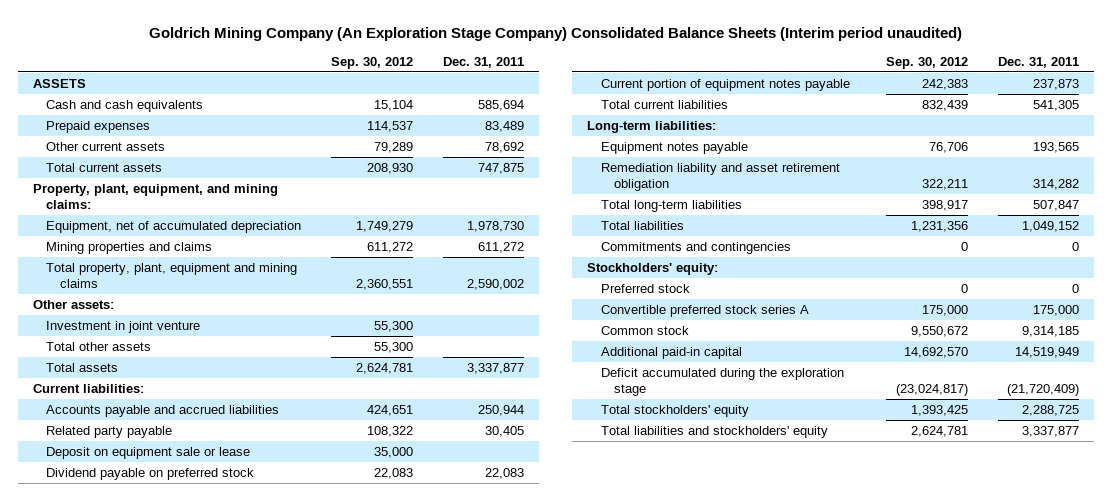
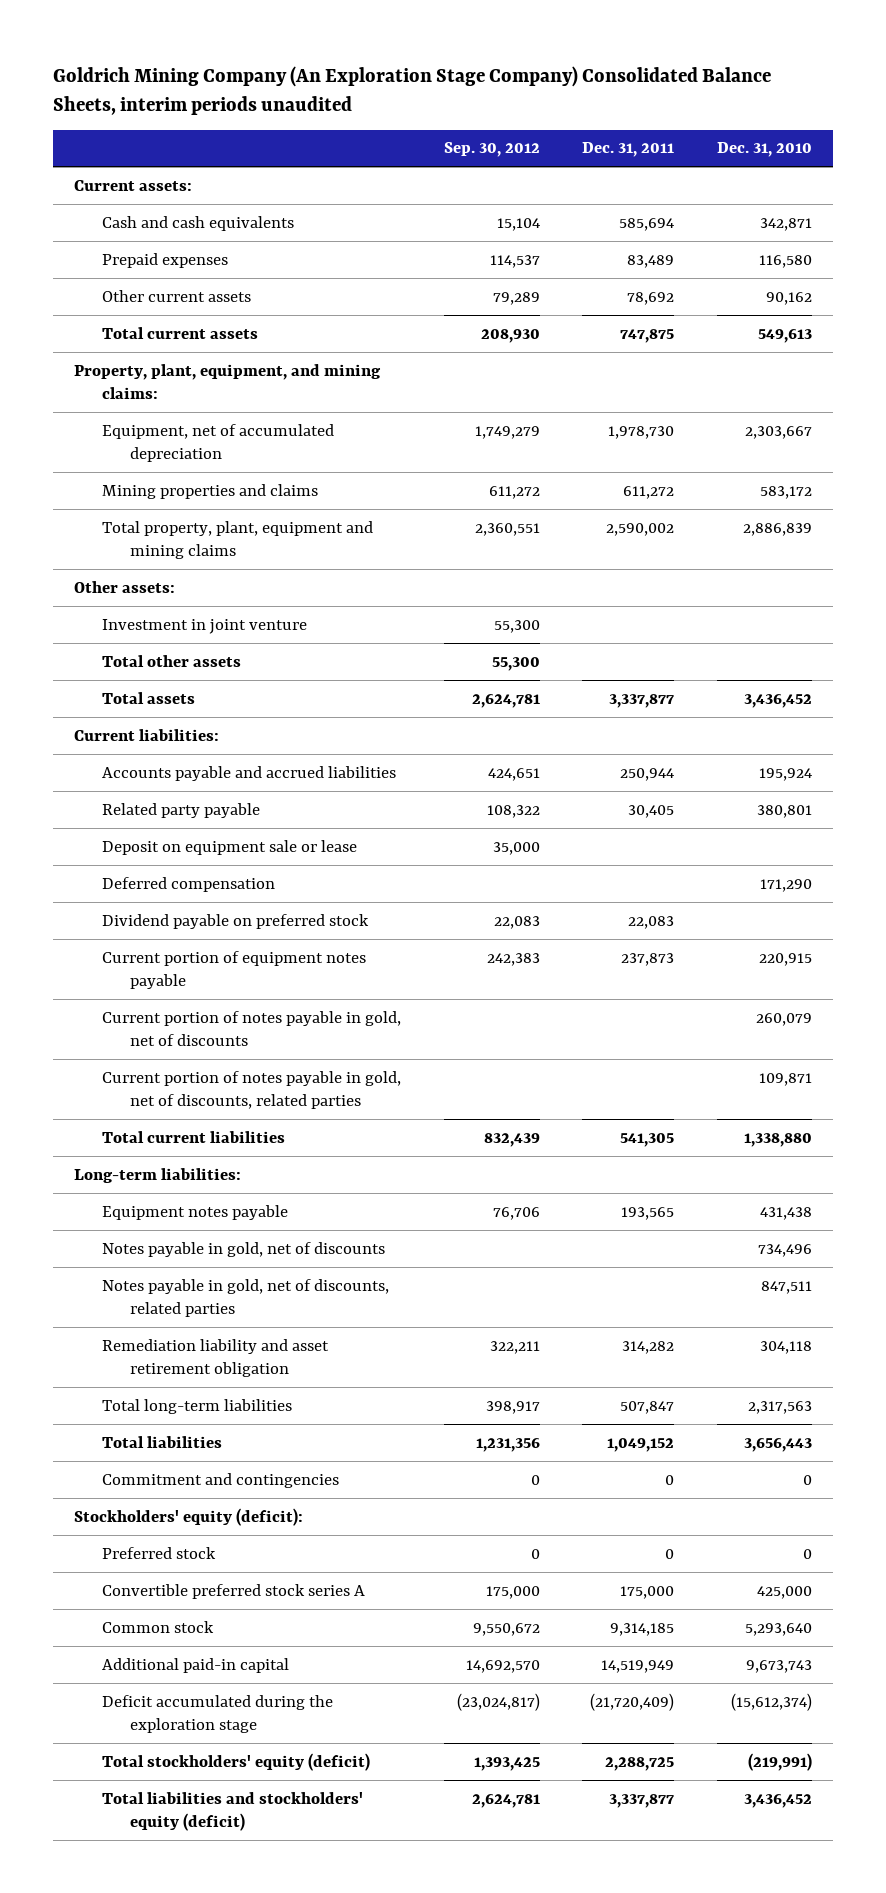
- Goldrich Mining Company (An Exploration Stage Company) Consolidated Balance Sheets (Interim period unaudited)
+ Goldrich Mining Company (An Exploration Stage Company) Consolidated Balance Sheets, interim periods unaudited
- | Sep. 30, 2012 | Dec. 31, 2011
+ | Sep. 30, 2012 | Dec. 31, 2011 | Dec. 31, 2010
- ASSETS
+ Current assets:
+ Deferred compensation | | | 171,290
+ Current portion of notes payable in gold, net of discounts | | | 260,079
+ Current portion of notes payable in gold, net of discounts, related parties | | | 109,871
+ Notes payable in gold, net of discounts | | | 734,496
+ Notes payable in gold, net of discounts, related parties | | | 847,511
- Commitments and contingencies | 0 | 0
- Stockholders' equity:
+ Commitment and contingencies | 0 | 0 | 0
+ Stockholders' equity (deficit):
- Total stockholders' equity | 1,393,425 | 2,288,725
- Total liabilities and stockholders' equity | 2,624,781 | 3,337,877
+ Total stockholders' equity (deficit) | 1,393,425 | 2,288,725 | (219,991)
+ Total liabilities and stockholders' equity (deficit) | 2,624,781 | 3,337,877 | 3,436,452

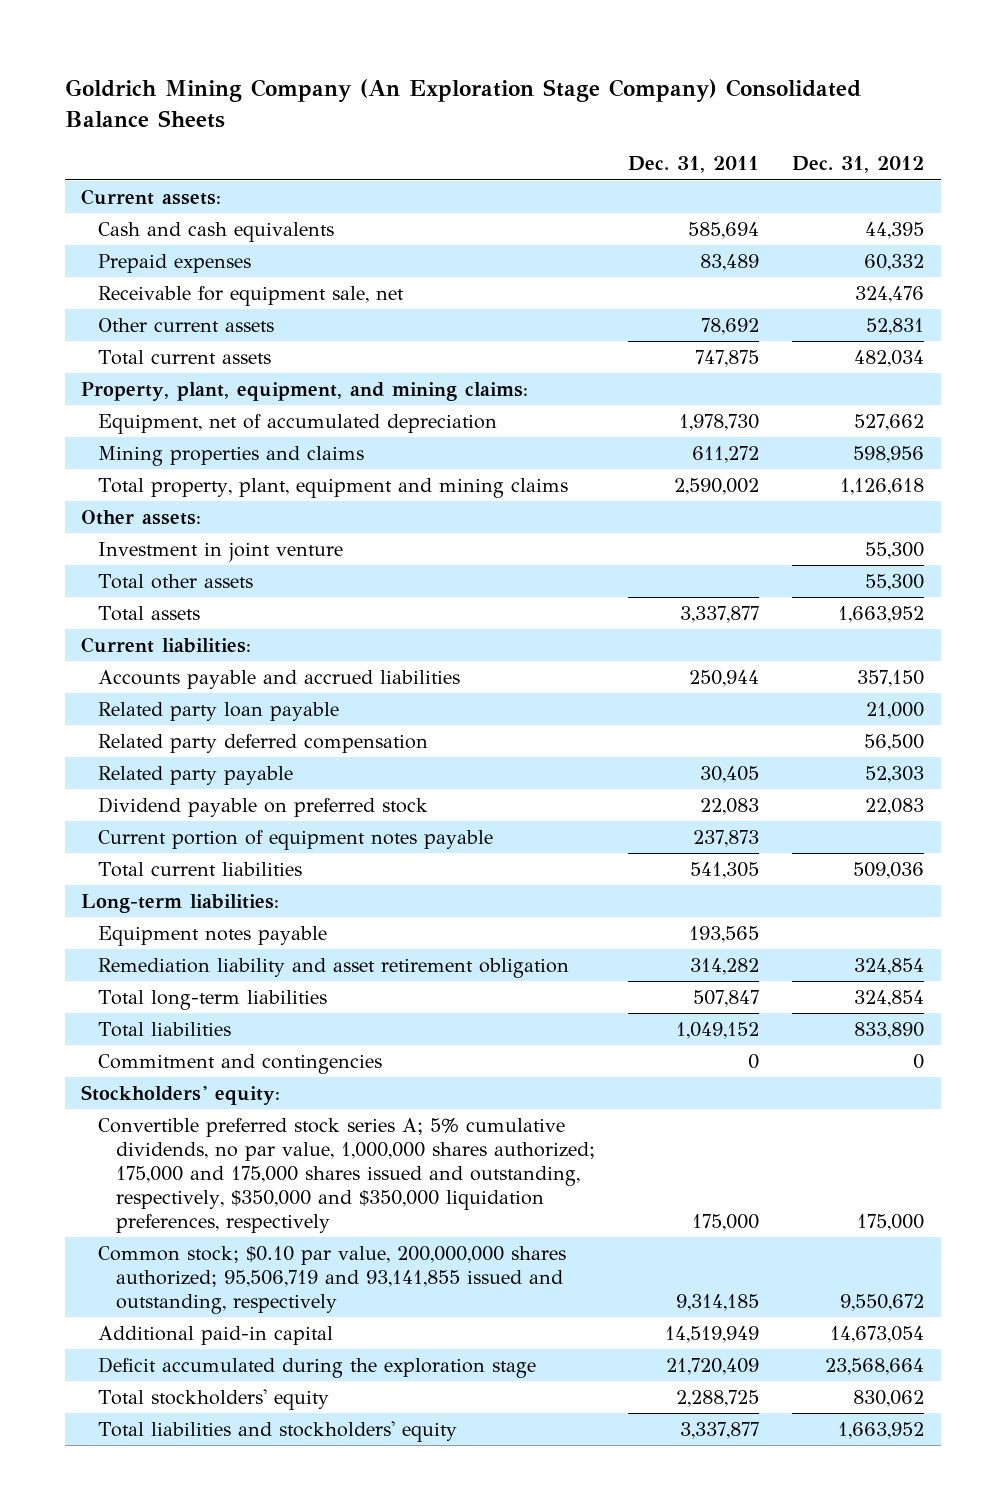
- Goldrich Mining Company (An Exploration Stage Company) Consolidated Balance Sheets, interim periods unaudited
+ Goldrich Mining Company (An Exploration Stage Company) Consolidated Balance Sheets
- | Sep. 30, 2012 | Dec. 31, 2011 | Dec. 31, 2010
+ | Dec. 31, 2011 | Dec. 31, 2012
+ Receivable for equipment sale, net | | 324,476
+ Related party loan payable | | 21,000
+ Related party deferred compensation | | 56,500
- Deposit on equipment sale or lease | 35,000 | |
- Deferred compensation | | | 171,290
- Current portion of notes payable in gold, net of discounts | | | 260,079
- Current portion of notes payable in gold, net of discounts, related parties | | | 109,871
- Notes payable in gold, net of discounts | | | 734,496
- Notes payable in gold, net of discounts, related parties | | | 847,511
- Stockholders' equity (deficit):
- Preferred stock | 0 | 0 | 0
- Convertible preferred stock series A | 175,000 | 175,000 | 425,000
- Common stock | 9,550,672 | 9,314,185 | 5,293,640
+ Stockholders' equity:
+ Convertible preferred stock series A; 5% cumulative dividends, no par value, 1,000,000 shares authorized; 175,000 and 175,000 shares issued and outstanding, respectively, $350,000 and $350,000 liquidation preferences, respectively | 175,000 | 175,000
+ Common stock; $0.10 par value, 200,000,000 shares authorized; 95,506,719 and 93,141,855 issued and outstanding, respectively | 9,314,185 | 9,550,672
- Deficit accumulated during the exploration stage | (23,024,817) | (21,720,409) | (15,612,374)
- Total stockholders' equity (deficit) | 1,393,425 | 2,288,725 | (219,991)
- Total liabilities and stockholders' equity (deficit) | 2,624,781 | 3,337,877 | 3,436,452
+ Deficit accumulated during the exploration stage | 21,720,409 | 23,568,664
+ Total stockholders' equity | 2,288,725 | 830,062
+ Total liabilities and stockholders' equity | 3,337,877 | 1,663,952

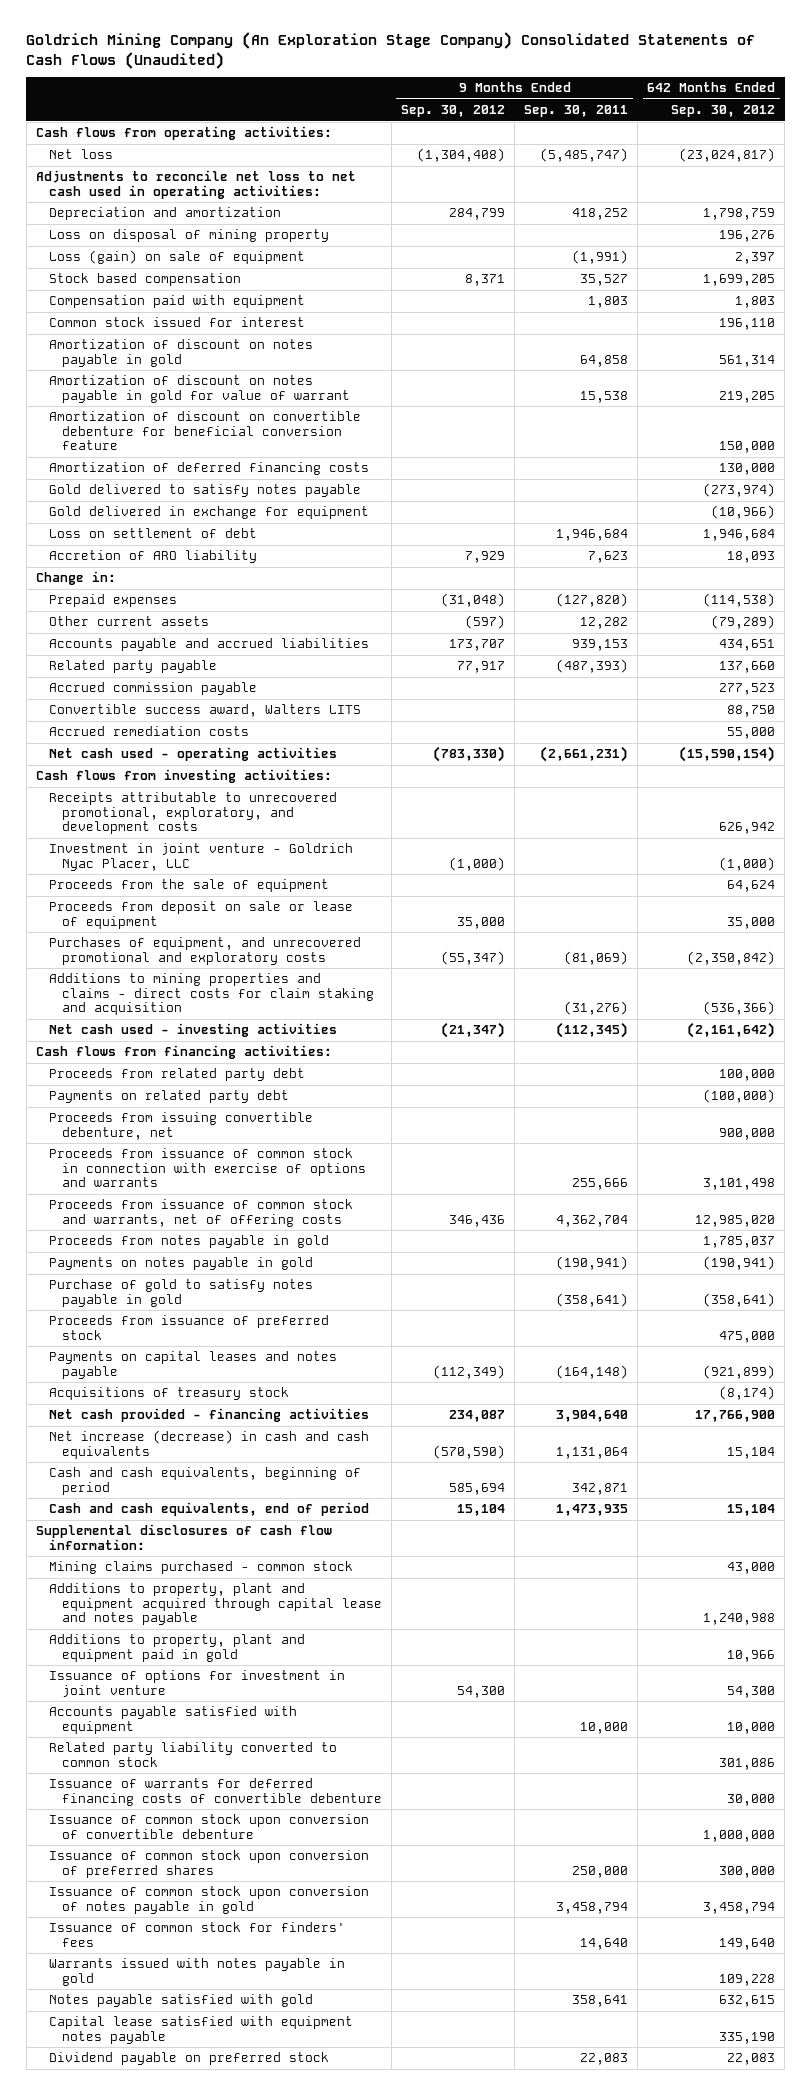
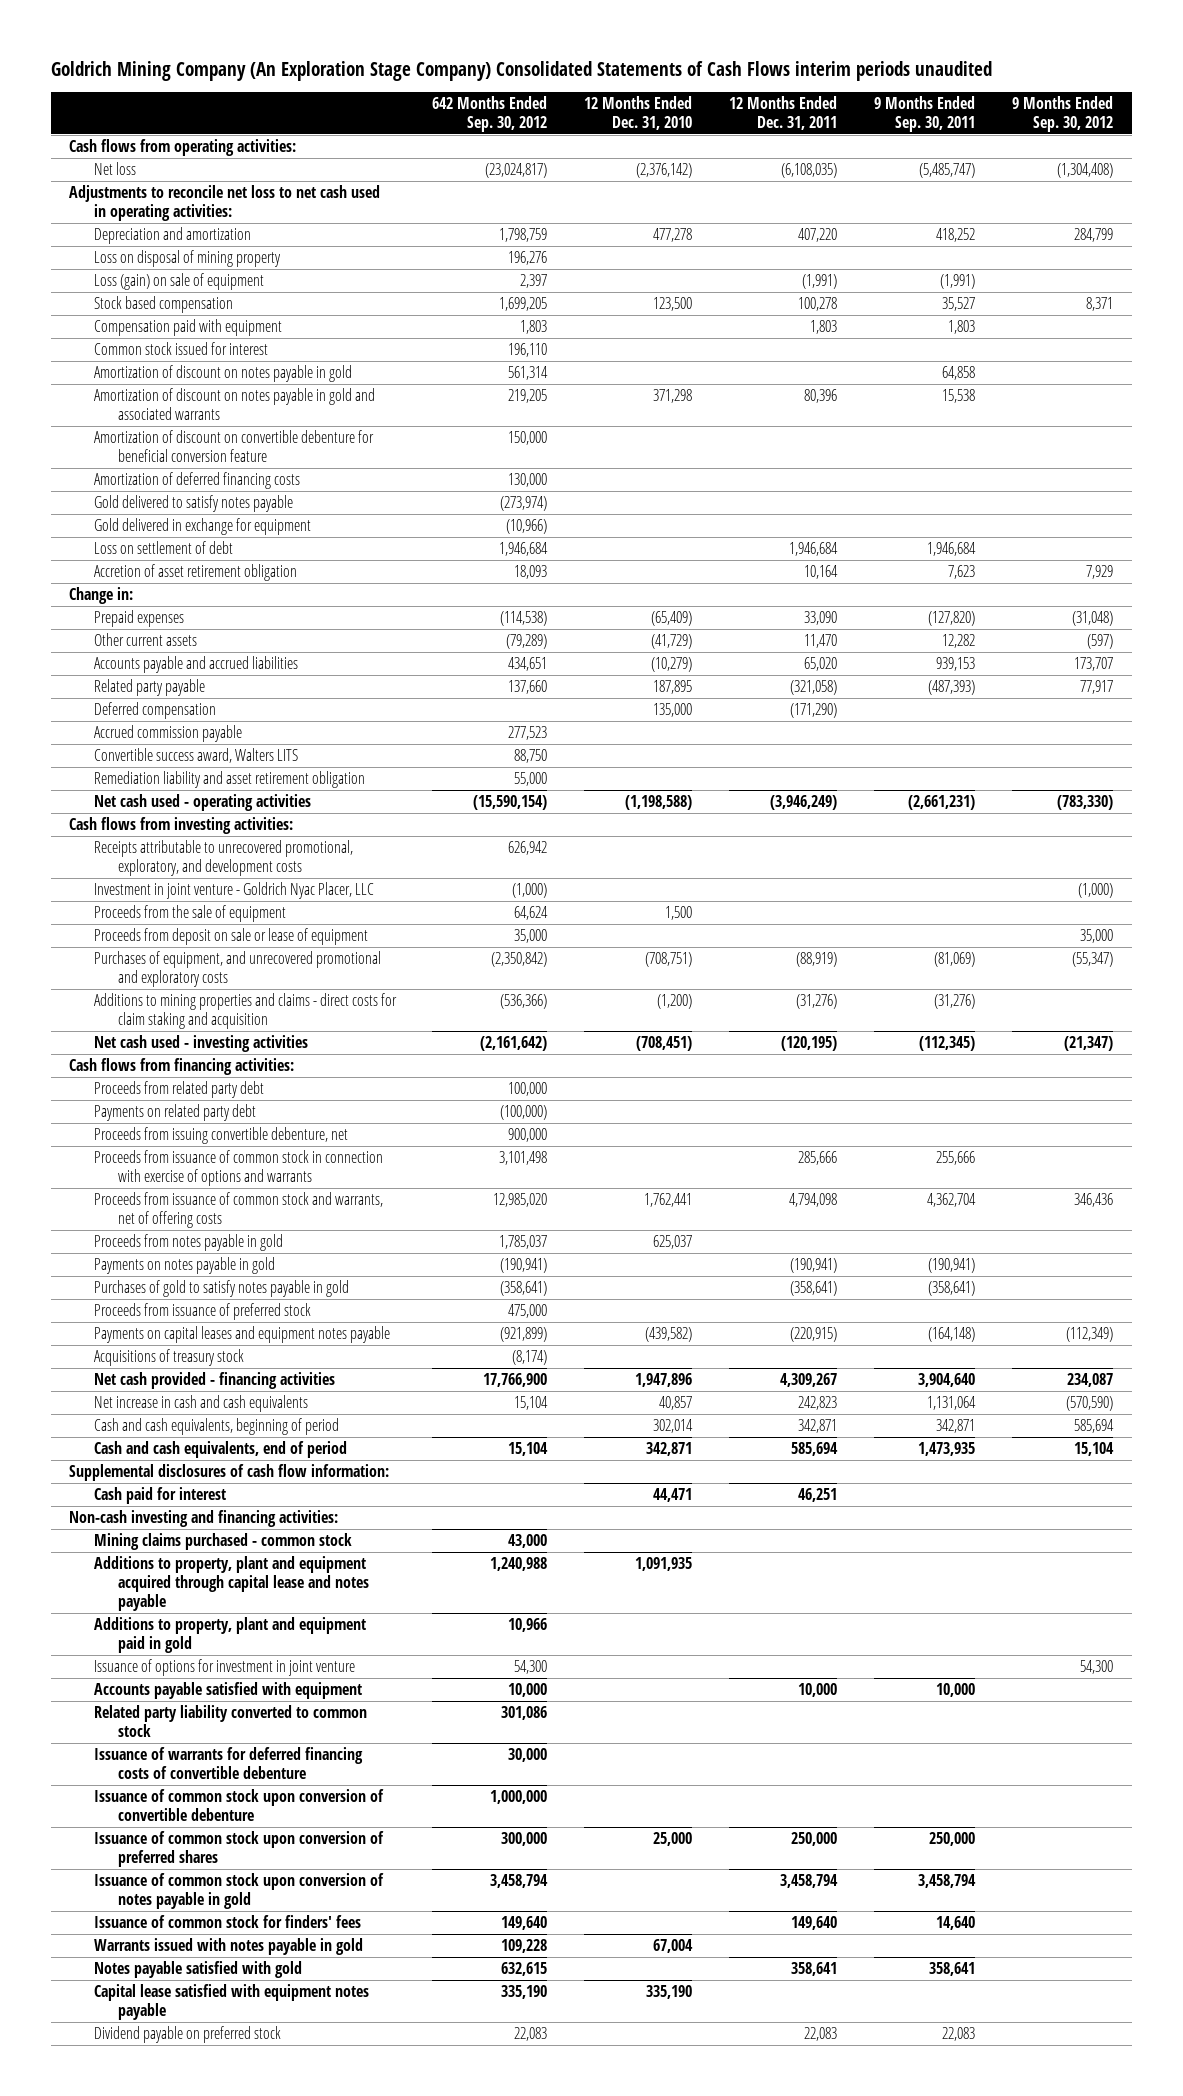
- Goldrich Mining Company (An Exploration Stage Company) Consolidated Statements of Cash Flows (Unaudited)
+ Goldrich Mining Company (An Exploration Stage Company) Consolidated Statements of Cash Flows interim periods unaudited
- | 9 Months Ended Sep. 30, 2012 | 9 Months Ended Sep. 30, 2011 | 642 Months Ended Sep. 30, 2012
+ | 642 Months Ended Sep. 30, 2012 | 12 Months Ended Dec. 31, 2010 | 12 Months Ended Dec. 31, 2011 | 9 Months Ended Sep. 30, 2011 | 9 Months Ended Sep. 30, 2012
- Amortization of discount on notes payable in gold for value of warrant | | 15,538 | 219,205
+ Amortization of discount on notes payable in gold and associated warrants | 219,205 | 371,298 | 80,396 | 15,538 |
- Accretion of ARO liability | 7,929 | 7,623 | 18,093
+ Accretion of asset retirement obligation | 18,093 | | 10,164 | 7,623 | 7,929
+ Deferred compensation | | 135,000 | (171,290) | |
- Accrued remediation costs | | | 55,000
+ Remediation liability and asset retirement obligation | 55,000 | | | |
- Purchase of gold to satisfy notes payable in gold | | (358,641) | (358,641)
+ Purchases of gold to satisfy notes payable in gold | (358,641) | | (358,641) | (358,641) |
- Payments on capital leases and notes payable | (112,349) | (164,148) | (921,899)
+ Payments on capital leases and equipment notes payable | (921,899) | (439,582) | (220,915) | (164,148) | (112,349)
- Net increase (decrease) in cash and cash equivalents | (570,590) | 1,131,064 | 15,104
+ Net increase in cash and cash equivalents | 15,104 | 40,857 | 242,823 | 1,131,064 | (570,590)
+ Cash paid for interest | | 44,471 | 46,251 | |
+ Non-cash investing and financing activities:

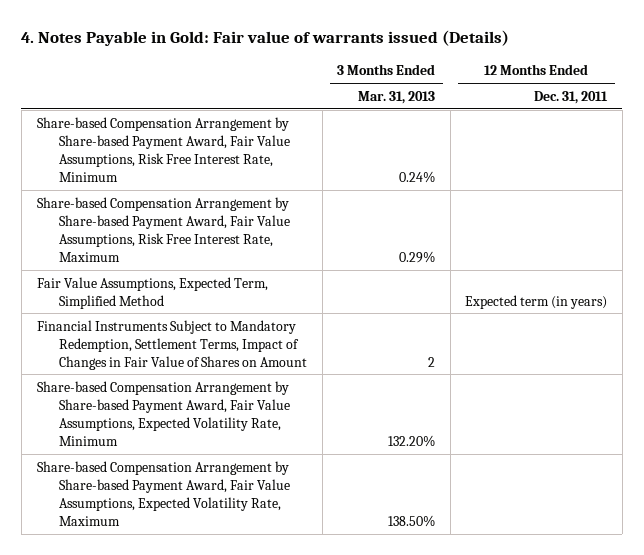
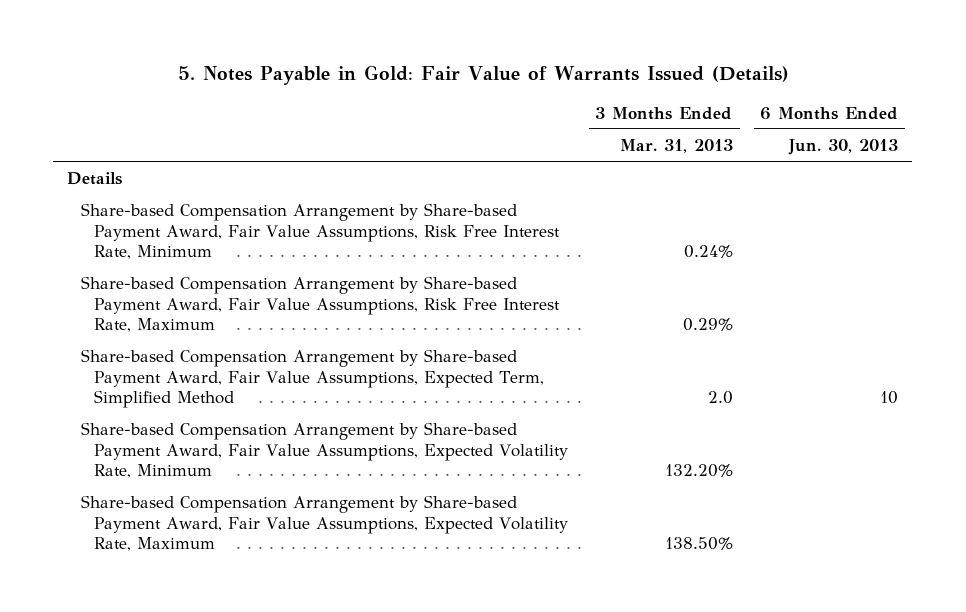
- 4. Notes Payable in Gold: Fair value of warrants issued (Details)
+ 5. Notes Payable in Gold: Fair Value of Warrants Issued (Details)
- | 3 Months Ended Mar. 31, 2013 | 12 Months Ended Dec. 31, 2011
+ | 3 Months Ended Mar. 31, 2013 | 6 Months Ended Jun. 30, 2013
+ Details
- Fair Value Assumptions, Expected Term, Simplified Method | | Expected term (in years)
- Financial Instruments Subject to Mandatory Redemption, Settlement Terms, Impact of Changes in Fair Value of Shares on Amount | 2 |
+ Share-based Compensation Arrangement by Share-based Payment Award, Fair Value Assumptions, Expected Term, Simplified Method | 2.0 | 10

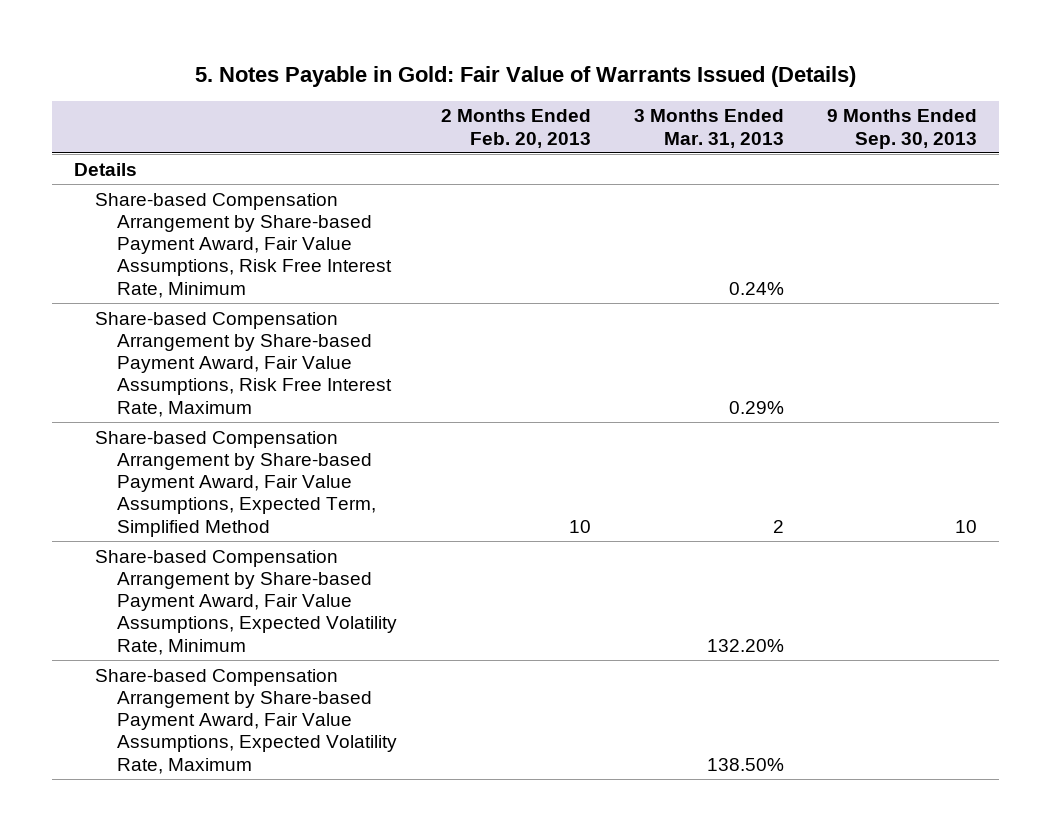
- | 3 Months Ended Mar. 31, 2013 | 6 Months Ended Jun. 30, 2013
+ | 2 Months Ended Feb. 20, 2013 | 3 Months Ended Mar. 31, 2013 | 9 Months Ended Sep. 30, 2013
- Share-based Compensation Arrangement by Share-based Payment Award, Fair Value Assumptions, Expected Term, Simplified Method | 2.0 | 10
+ Share-based Compensation Arrangement by Share-based Payment Award, Fair Value Assumptions, Expected Term, Simplified Method | 10 | 2 | 10

